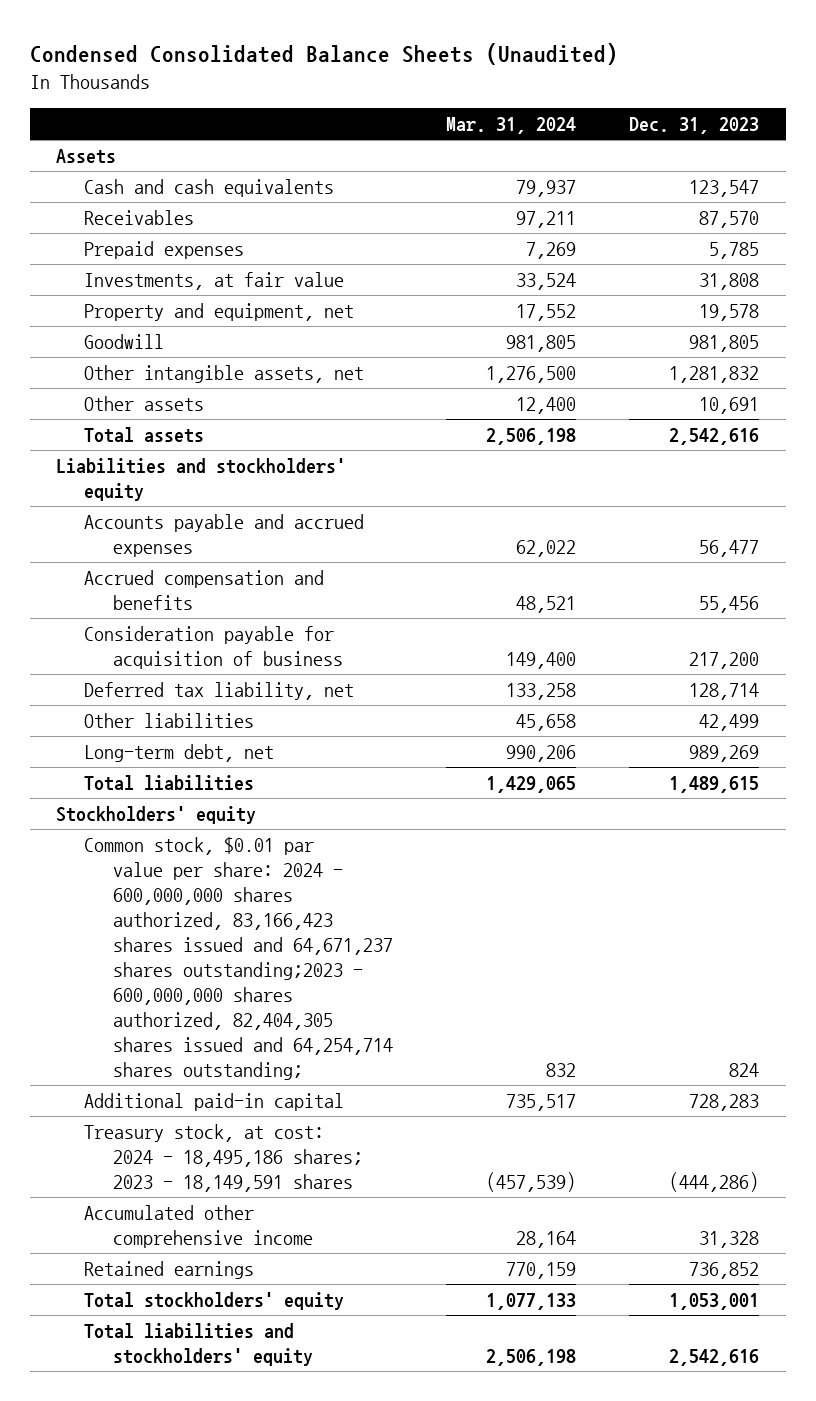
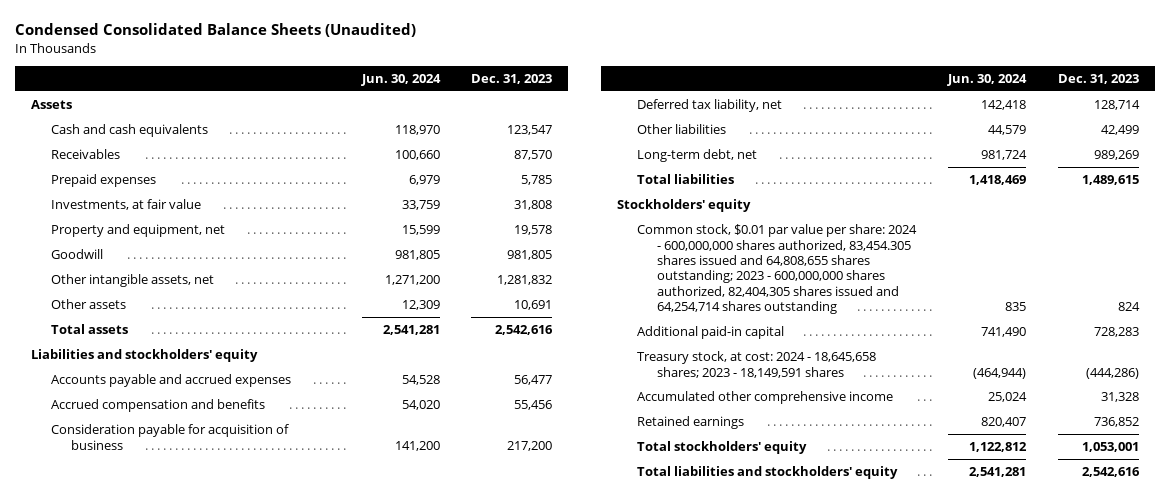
- | Mar. 31, 2024 | Dec. 31, 2023
+ | Jun. 30, 2024 | Dec. 31, 2023
- Common stock, $0.01 par value per share: 2024 - 600,000,000 shares authorized, 83,166,423 shares issued and 64,671,237 shares outstanding;2023 - 600,000,000 shares authorized, 82,404,305 shares issued and 64,254,714 shares outstanding; | 832 | 824
+ Common stock, $0.01 par value per share: 2024 - 600,000,000 shares authorized, 83,454.305 shares issued and 64,808,655 shares outstanding; 2023 - 600,000,000 shares authorized, 82,404,305 shares issued and 64,254,714 shares outstanding | 835 | 824
- Treasury stock, at cost: 2024 - 18,495,186 shares; 2023 - 18,149,591 shares | (457,539) | (444,286)
+ Treasury stock, at cost: 2024 - 18,645,658 shares; 2023 - 18,149,591 shares | (464,944) | (444,286)

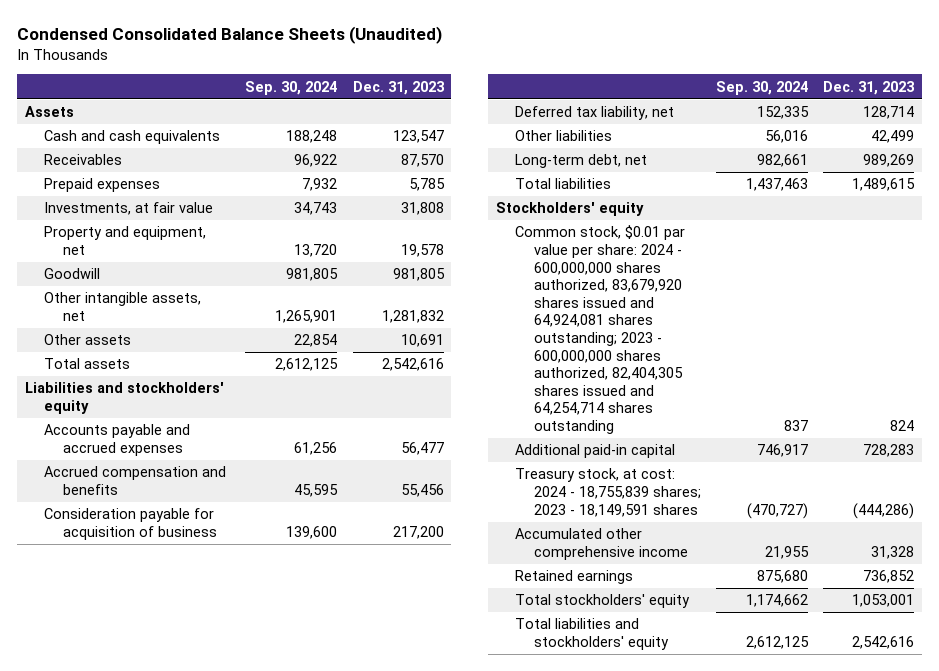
- | Jun. 30, 2024 | Dec. 31, 2023
+ | Sep. 30, 2024 | Dec. 31, 2023
- Common stock, $0.01 par value per share: 2024 - 600,000,000 shares authorized, 83,454.305 shares issued and 64,808,655 shares outstanding; 2023 - 600,000,000 shares authorized, 82,404,305 shares issued and 64,254,714 shares outstanding | 835 | 824
+ Common stock, $0.01 par value per share: 2024 - 600,000,000 shares authorized, 83,679,920 shares issued and 64,924,081 shares outstanding; 2023 - 600,000,000 shares authorized, 82,404,305 shares issued and 64,254,714 shares outstanding | 837 | 824
- Treasury stock, at cost: 2024 - 18,645,658 shares; 2023 - 18,149,591 shares | (464,944) | (444,286)
+ Treasury stock, at cost: 2024 - 18,755,839 shares; 2023 - 18,149,591 shares | (470,727) | (444,286)

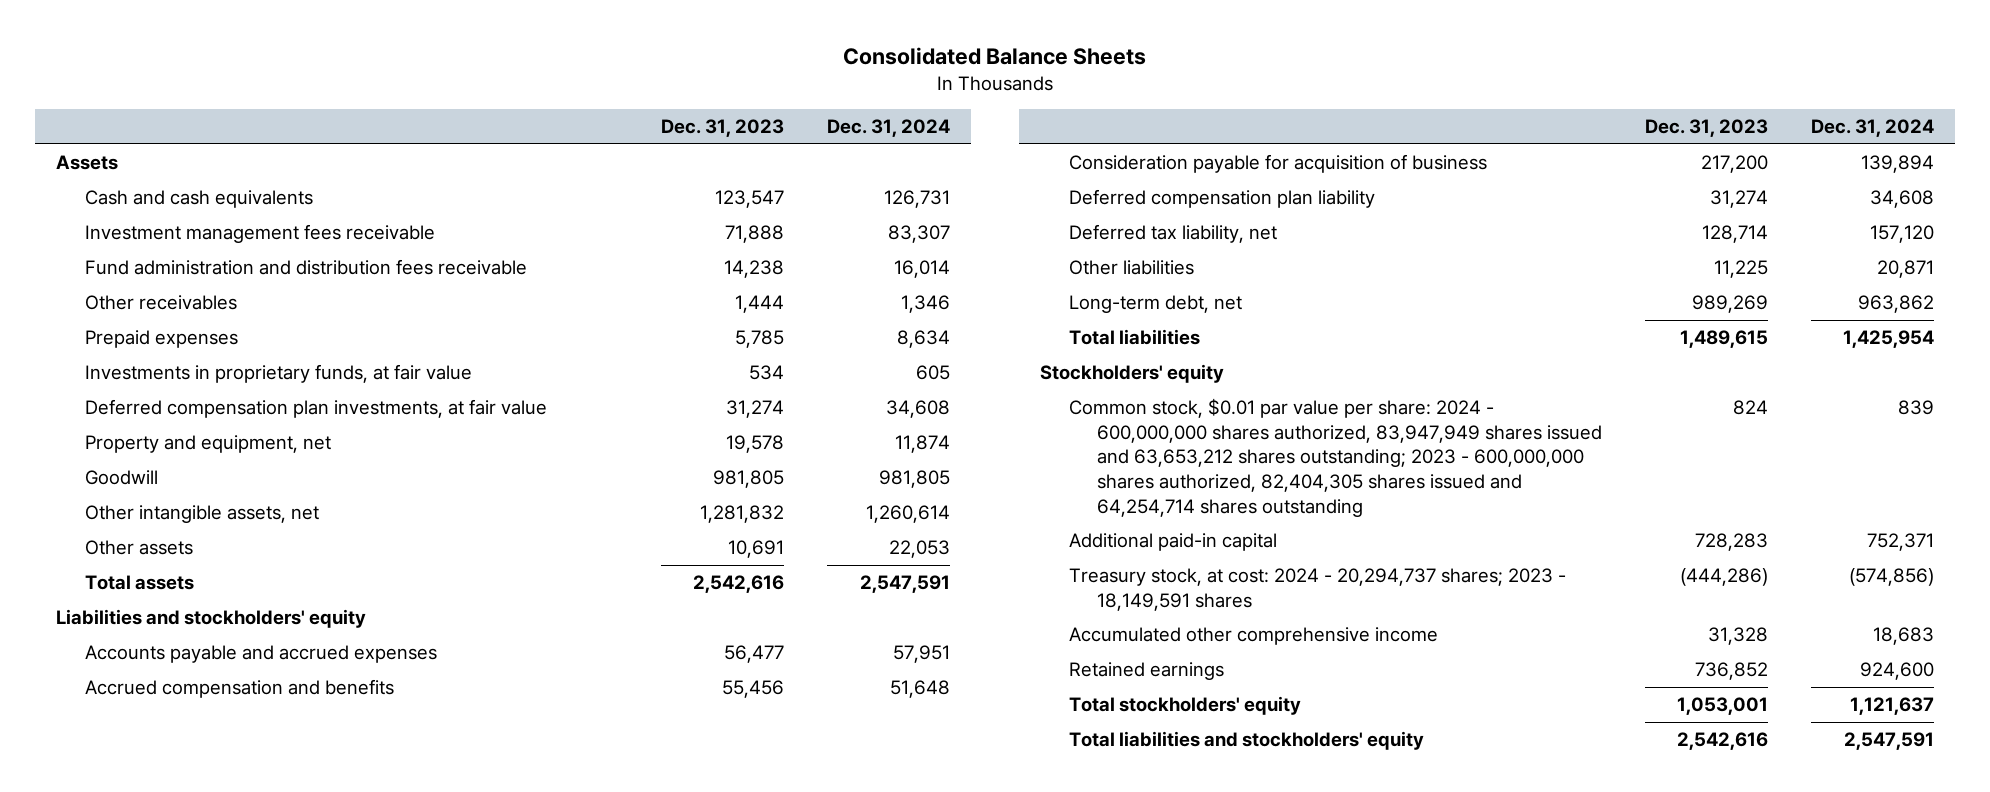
- Condensed Consolidated Balance Sheets (Unaudited)
+ Consolidated Balance Sheets
- | Sep. 30, 2024 | Dec. 31, 2023
+ | Dec. 31, 2023 | Dec. 31, 2024
- Receivables | 96,922 | 87,570
+ Investment management fees receivable | 71,888 | 83,307
+ Fund administration and distribution fees receivable | 14,238 | 16,014
+ Other receivables | 1,444 | 1,346
- Investments, at fair value | 34,743 | 31,808
+ Investments in proprietary funds, at fair value | 534 | 605
+ Deferred compensation plan investments, at fair value | 31,274 | 34,608
+ Deferred compensation plan liability | 31,274 | 34,608
- Other liabilities | 56,016 | 42,499
+ Other liabilities | 11,225 | 20,871
- Common stock, $0.01 par value per share: 2024 - 600,000,000 shares authorized, 83,679,920 shares issued and 64,924,081 shares outstanding; 2023 - 600,000,000 shares authorized, 82,404,305 shares issued and 64,254,714 shares outstanding | 837 | 824
+ Common stock, $0.01 par value per share: 2024 - 600,000,000 shares authorized, 83,947,949 shares issued and 63,653,212 shares outstanding; 2023 - 600,000,000 shares authorized, 82,404,305 shares issued and 64,254,714 shares outstanding | 824 | 839
- Treasury stock, at cost: 2024 - 18,755,839 shares; 2023 - 18,149,591 shares | (470,727) | (444,286)
+ Treasury stock, at cost: 2024 - 20,294,737 shares; 2023 - 18,149,591 shares | (444,286) | (574,856)

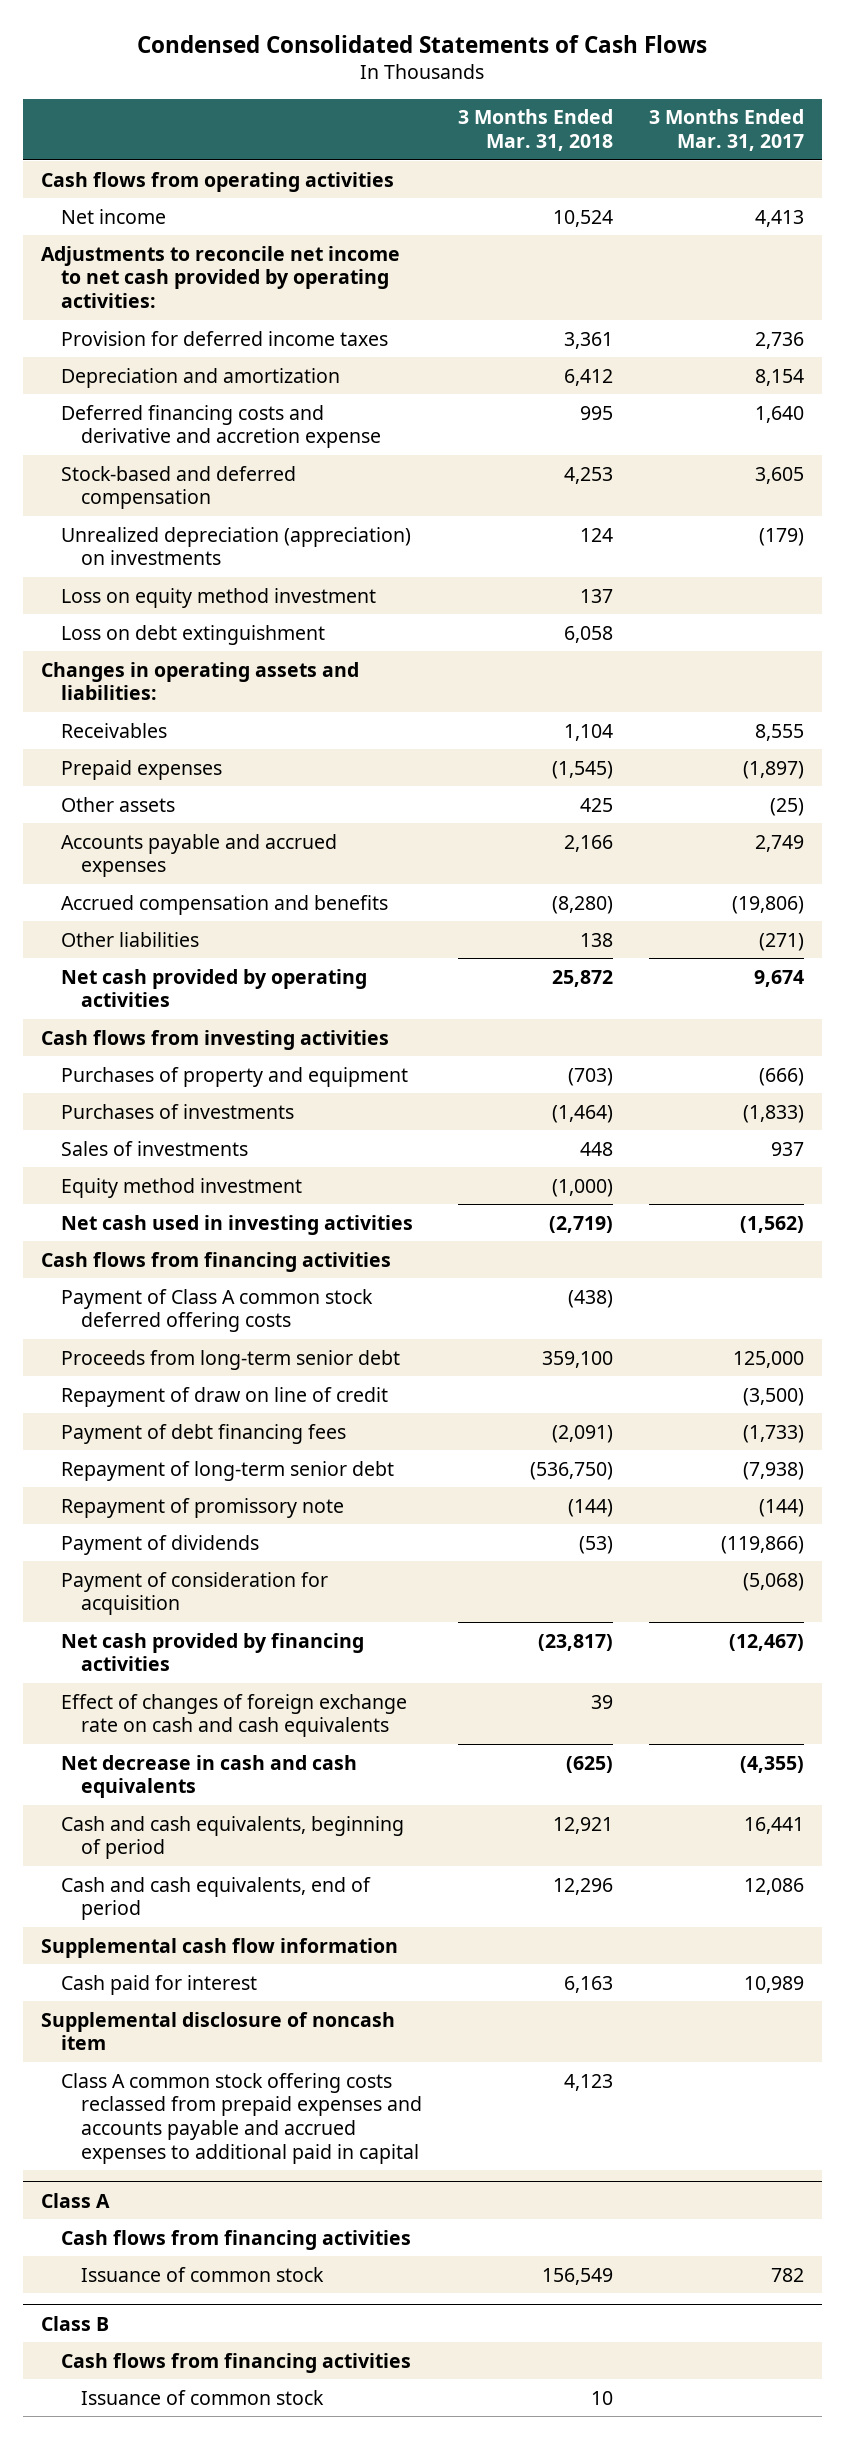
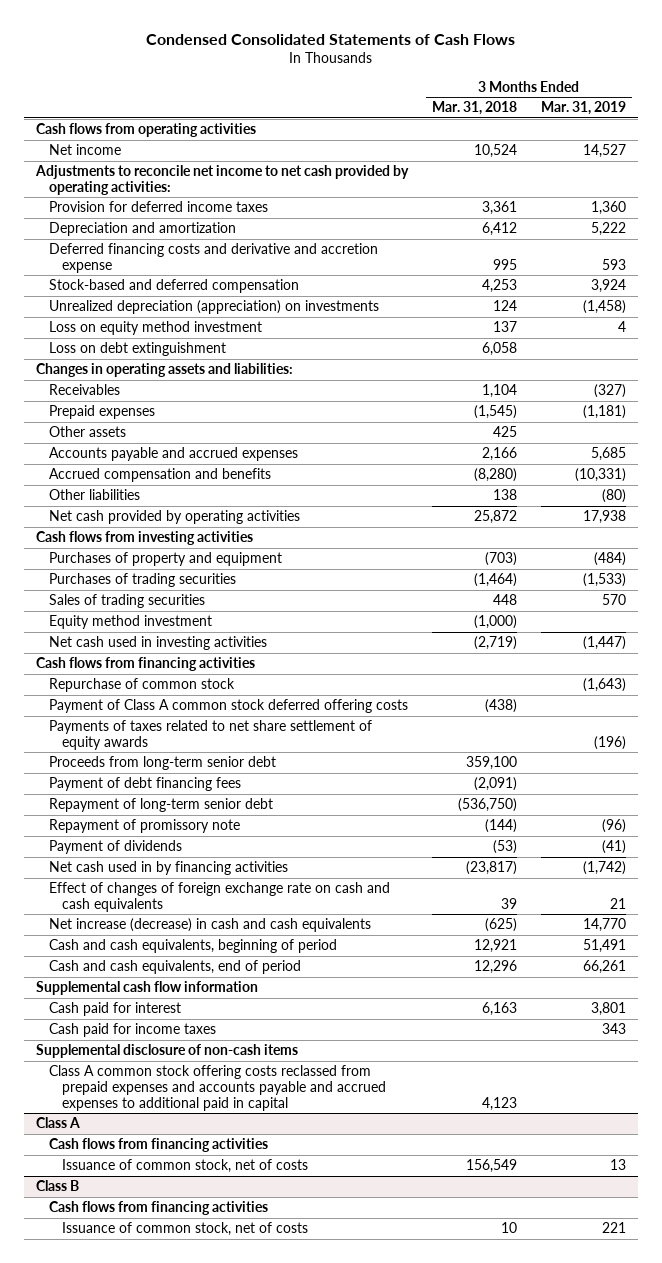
- | 3 Months Ended Mar. 31, 2018 | 3 Months Ended Mar. 31, 2017
+ | 3 Months Ended Mar. 31, 2018 | 3 Months Ended Mar. 31, 2019
- Purchases of investments | (1,464) | (1,833)
- Sales of investments | 448 | 937
+ Purchases of trading securities | (1,464) | (1,533)
+ Sales of trading securities | 448 | 570
+ Repurchase of common stock | | (1,643)
+ Payments of taxes related to net share settlement of equity awards | | (196)
- Repayment of draw on line of credit | | (3,500)
- Payment of consideration for acquisition | | (5,068)
- Net cash provided by financing activities | (23,817) | (12,467)
+ Net cash used in by financing activities | (23,817) | (1,742)
- Net decrease in cash and cash equivalents | (625) | (4,355)
+ Net increase (decrease) in cash and cash equivalents | (625) | 14,770
- Supplemental disclosure of noncash item
+ Cash paid for income taxes | | 343
+ Supplemental disclosure of non-cash items
@ Class A
- Issuance of common stock | 156,549 | 782
+ Issuance of common stock, net of costs | 156,549 | 13
@ Class B
- Issuance of common stock | 10 |
+ Issuance of common stock, net of costs | 10 | 221

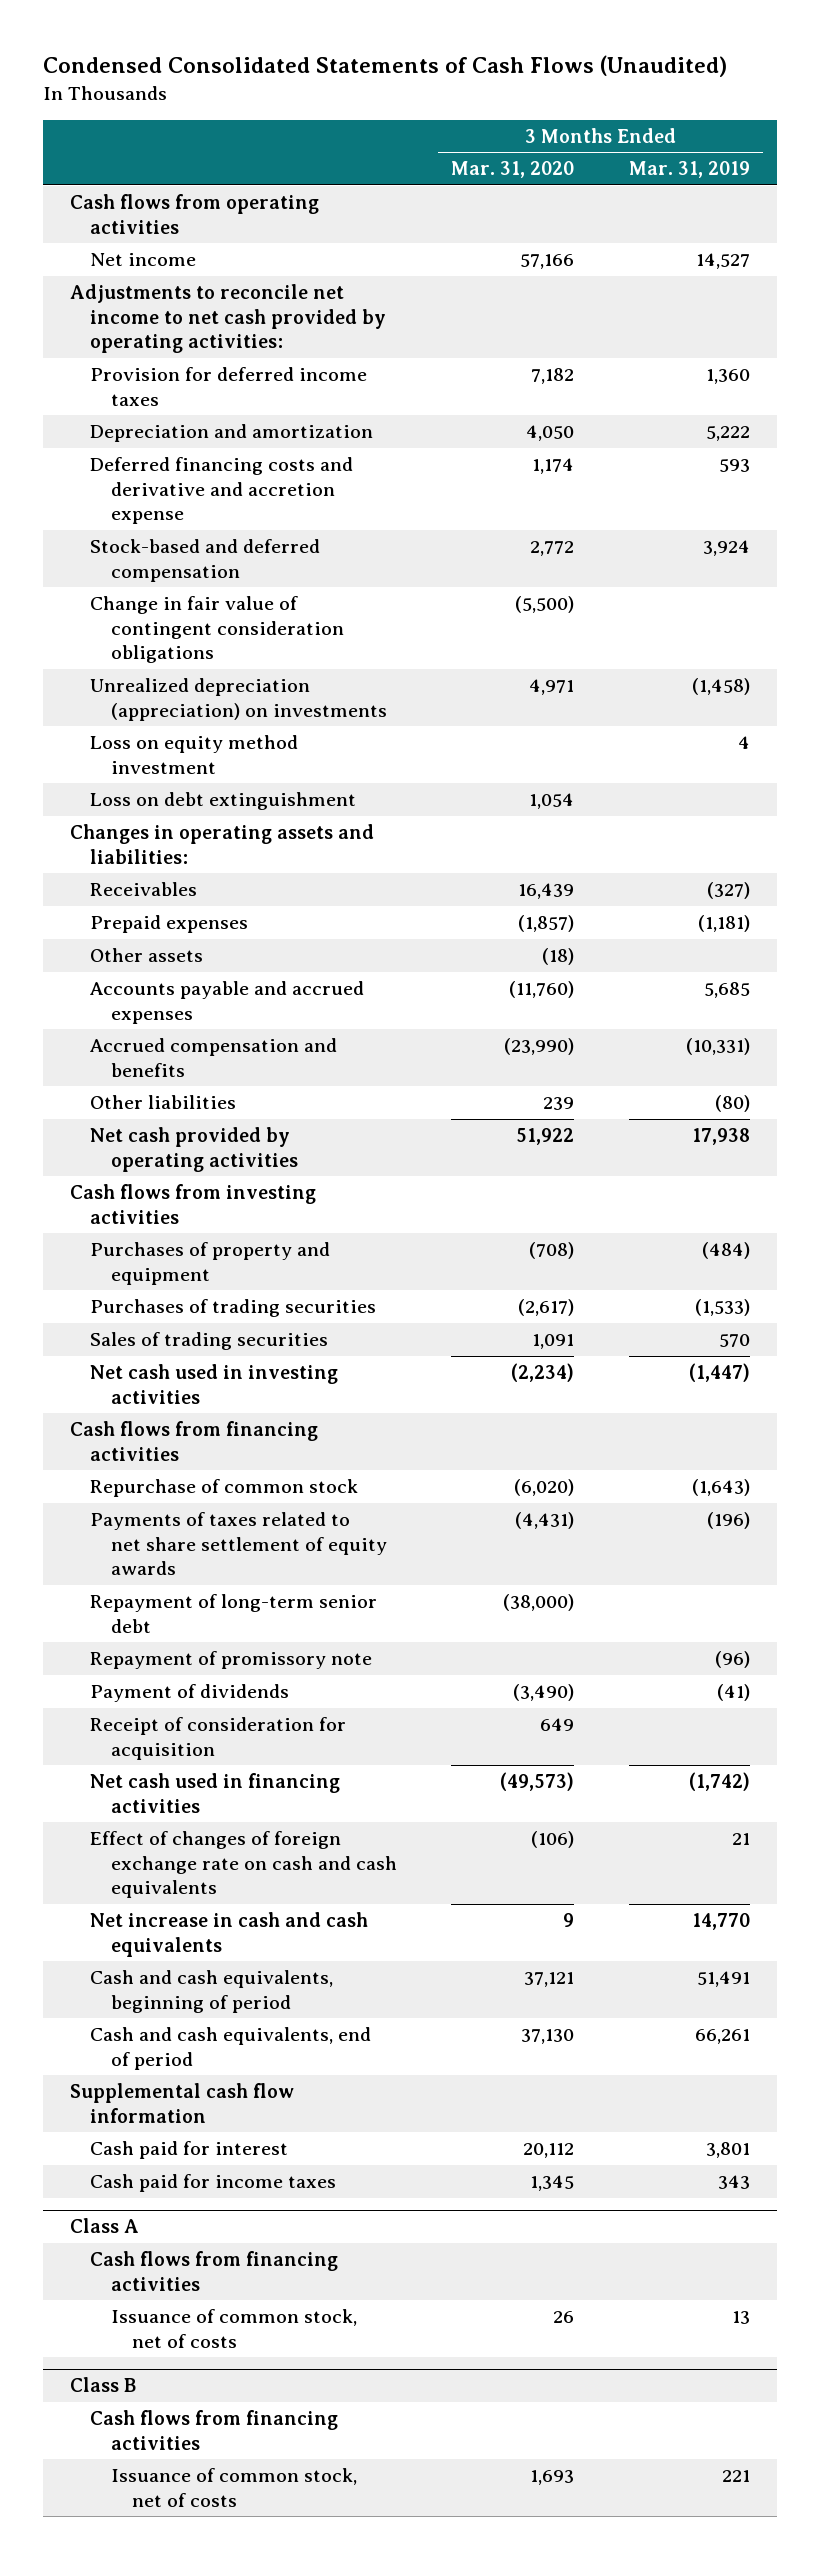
- Condensed Consolidated Statements of Cash Flows
+ Condensed Consolidated Statements of Cash Flows (Unaudited)
- | 3 Months Ended Mar. 31, 2018 | 3 Months Ended Mar. 31, 2019
+ | 3 Months Ended Mar. 31, 2020 | 3 Months Ended Mar. 31, 2019
+ Change in fair value of contingent consideration obligations | (5,500) |
- Equity method investment | (1,000) |
- Payment of Class A common stock deferred offering costs | (438) |
- Proceeds from long-term senior debt | 359,100 |
- Payment of debt financing fees | (2,091) |
- Net cash used in by financing activities | (23,817) | (1,742)
+ Receipt of consideration for acquisition | 649 |
+ Net cash used in financing activities | (49,573) | (1,742)
- Net increase (decrease) in cash and cash equivalents | (625) | 14,770
+ Net increase in cash and cash equivalents | 9 | 14,770
- Supplemental disclosure of non-cash items
- Class A common stock offering costs reclassed from prepaid expenses and accounts payable and accrued expenses to additional paid in capital | 4,123 |

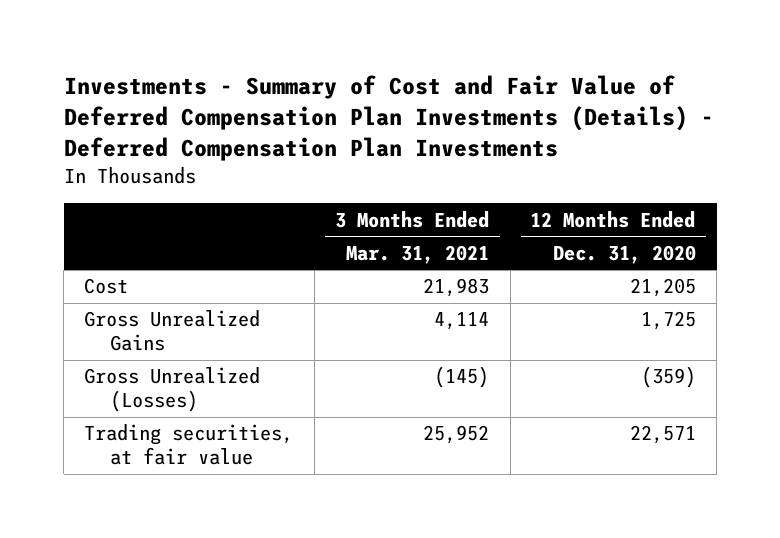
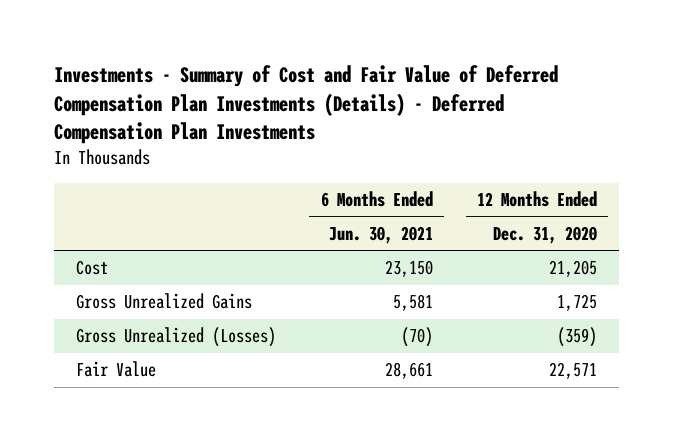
- | 3 Months Ended Mar. 31, 2021 | 12 Months Ended Dec. 31, 2020
+ | 6 Months Ended Jun. 30, 2021 | 12 Months Ended Dec. 31, 2020
- Trading securities, at fair value | 25,952 | 22,571
+ Fair Value | 28,661 | 22,571

